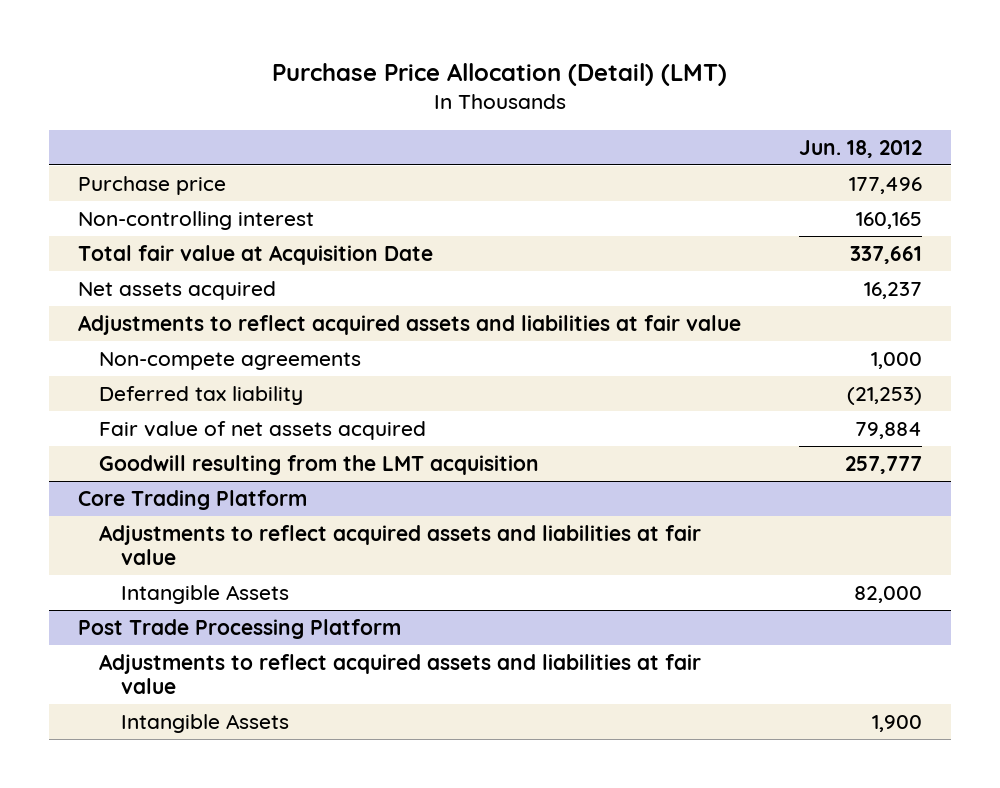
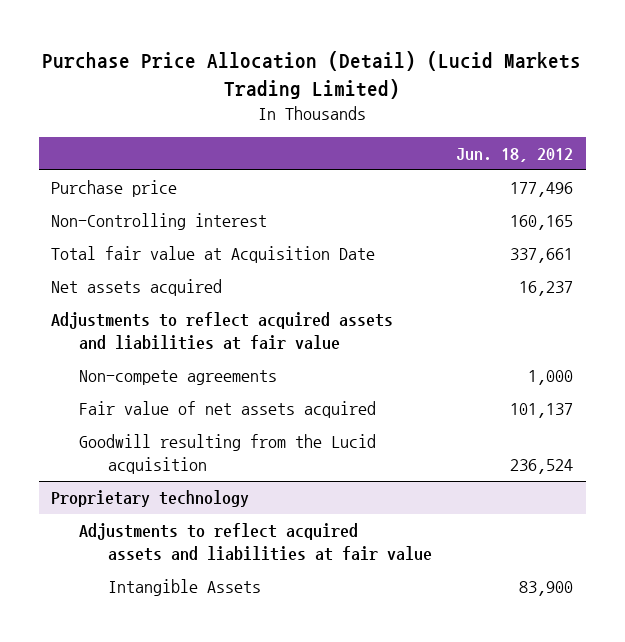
- Purchase Price Allocation (Detail) (LMT)
+ Purchase Price Allocation (Detail) (Lucid Markets Trading Limited)
- Non-controlling interest | 160,165
+ Non-Controlling interest | 160,165
- Deferred tax liability | (21,253)
- Fair value of net assets acquired | 79,884
- Goodwill resulting from the LMT acquisition | 257,777
- Core Trading Platform
- Adjustments to reflect acquired assets and liabilities at fair value
- Intangible Assets | 82,000
- Post Trade Processing Platform
+ Fair value of net assets acquired | 101,137
+ Goodwill resulting from the Lucid acquisition | 236,524
+ Proprietary technology
- Intangible Assets | 1,900
+ Intangible Assets | 83,900

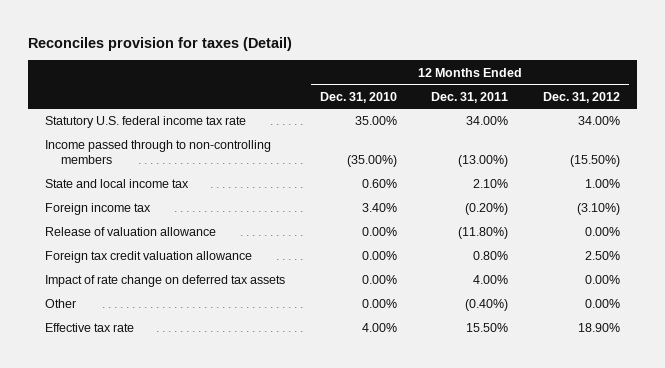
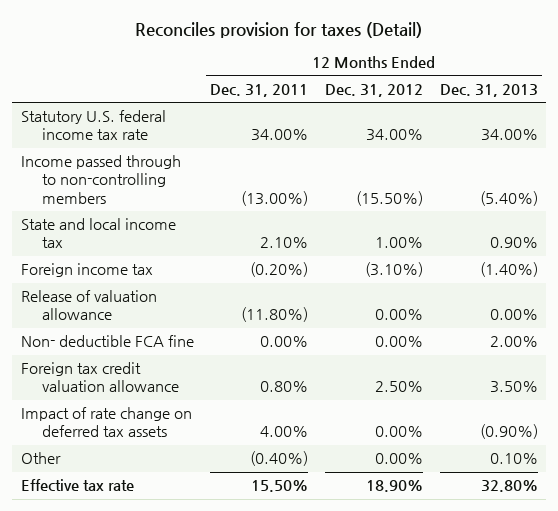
- | 12 Months Ended Dec. 31, 2010 | 12 Months Ended Dec. 31, 2011 | 12 Months Ended Dec. 31, 2012
+ | 12 Months Ended Dec. 31, 2011 | 12 Months Ended Dec. 31, 2012 | 12 Months Ended Dec. 31, 2013
+ Non- deductible FCA fine | 0.00% | 0.00% | 2.00%

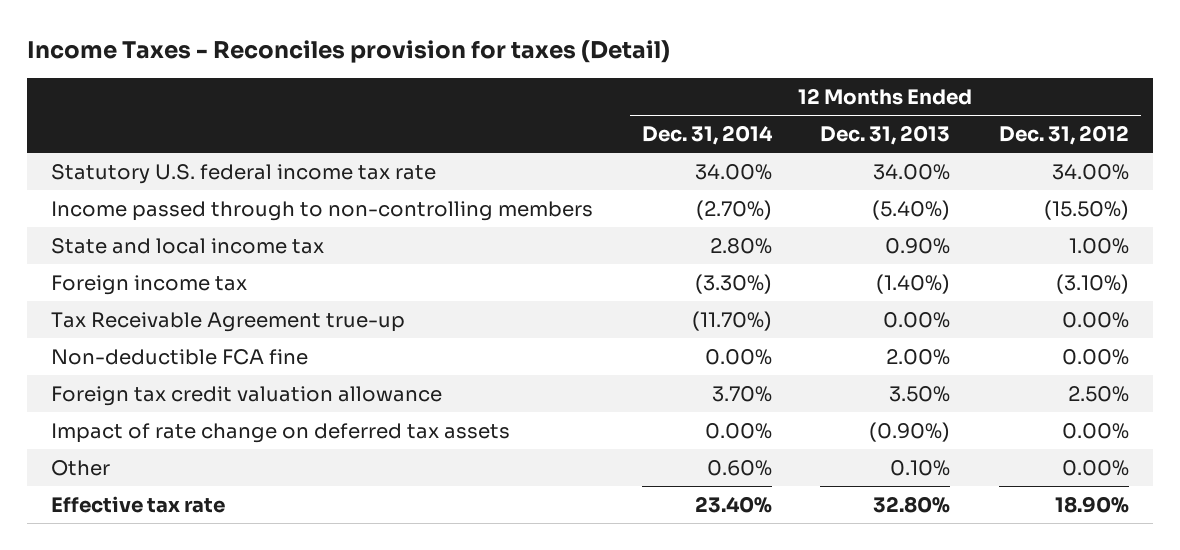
- Reconciles provision for taxes (Detail)
+ Income Taxes - Reconciles provision for taxes (Detail)
- | 12 Months Ended Dec. 31, 2011 | 12 Months Ended Dec. 31, 2012 | 12 Months Ended Dec. 31, 2013
+ | 12 Months Ended Dec. 31, 2014 | 12 Months Ended Dec. 31, 2013 | 12 Months Ended Dec. 31, 2012
- Release of valuation allowance | (11.80%) | 0.00% | 0.00%
- Non- deductible FCA fine | 0.00% | 0.00% | 2.00%
+ Tax Receivable Agreement true-up | (11.70%) | 0.00% | 0.00%
+ Non-deductible FCA fine | 0.00% | 2.00% | 0.00%

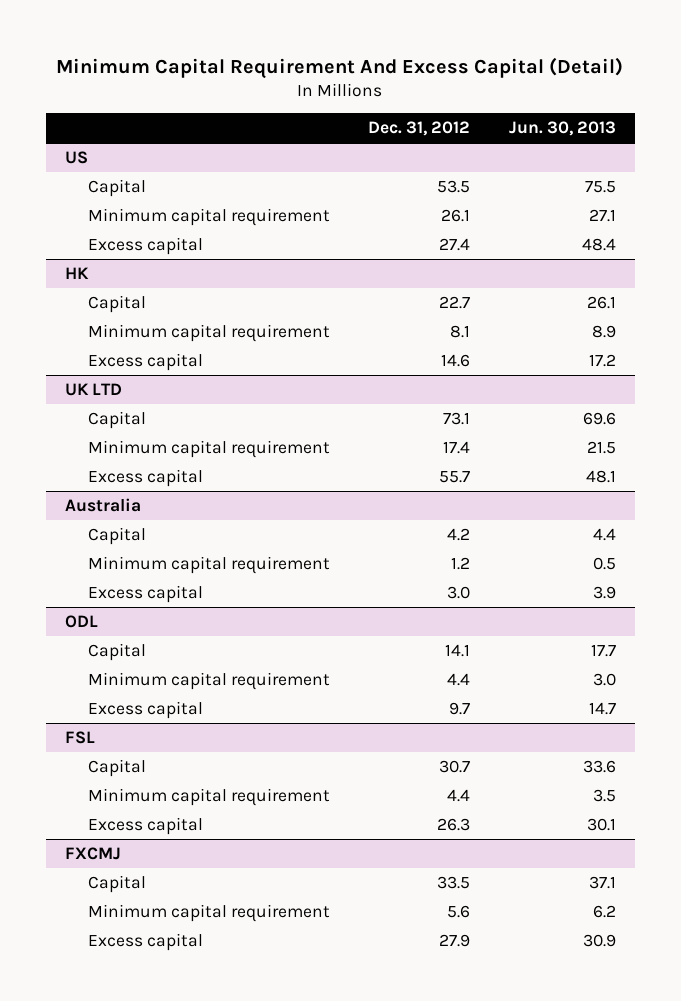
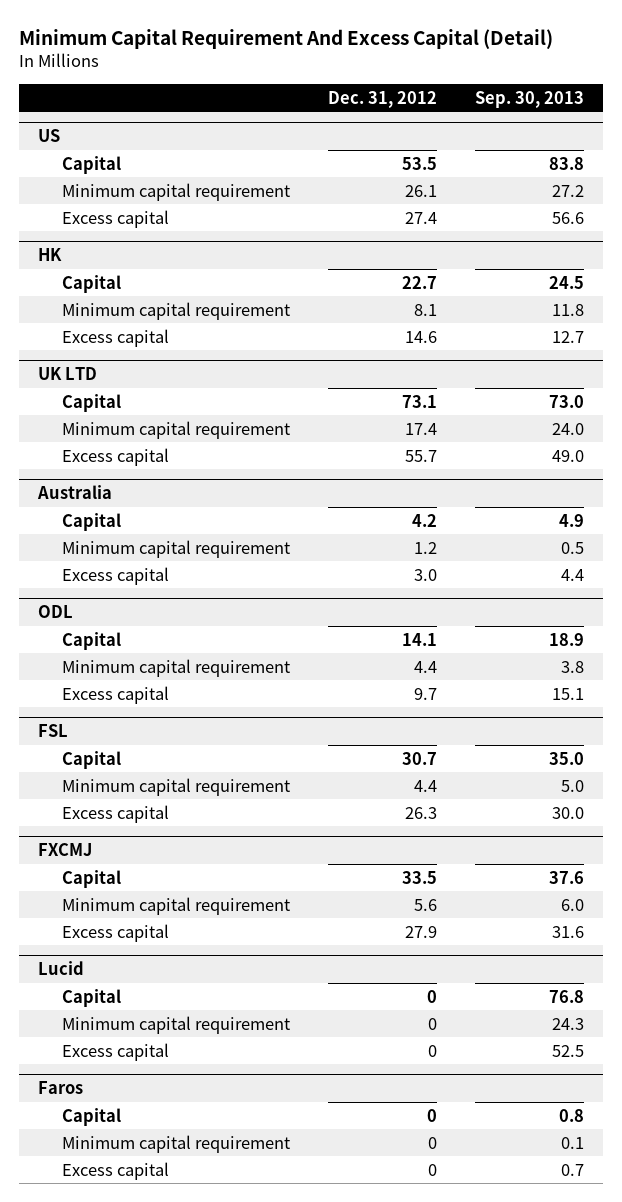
- | Dec. 31, 2012 | Jun. 30, 2013
+ | Dec. 31, 2012 | Sep. 30, 2013
+ Lucid
+ Capital | 0 | 76.8
+ Minimum capital requirement | 0 | 24.3
+ Excess capital | 0 | 52.5
+ Faros
+ Capital | 0 | 0.8
+ Minimum capital requirement | 0 | 0.1
+ Excess capital | 0 | 0.7

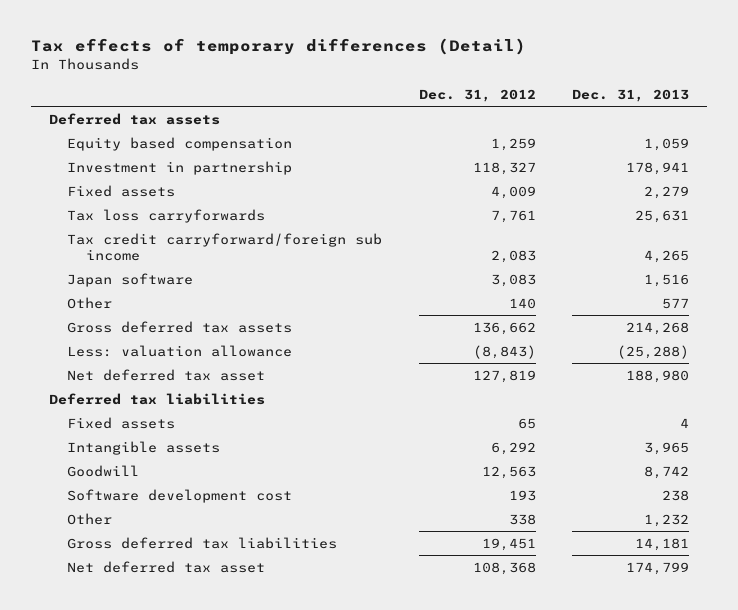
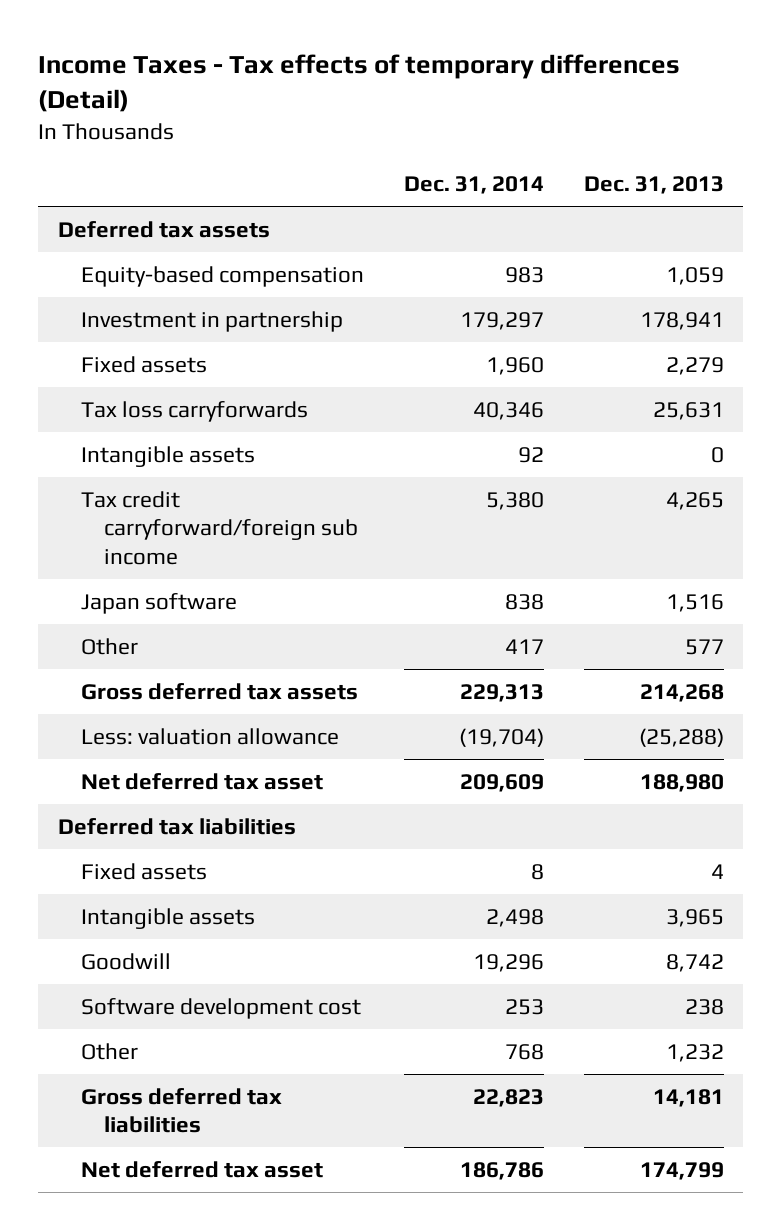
- Tax effects of temporary differences (Detail)
+ Income Taxes - Tax effects of temporary differences (Detail)
- | Dec. 31, 2012 | Dec. 31, 2013
+ | Dec. 31, 2014 | Dec. 31, 2013
- Equity based compensation | 1,259 | 1,059
+ Equity-based compensation | 983 | 1,059
+ Intangible assets | 92 | 0

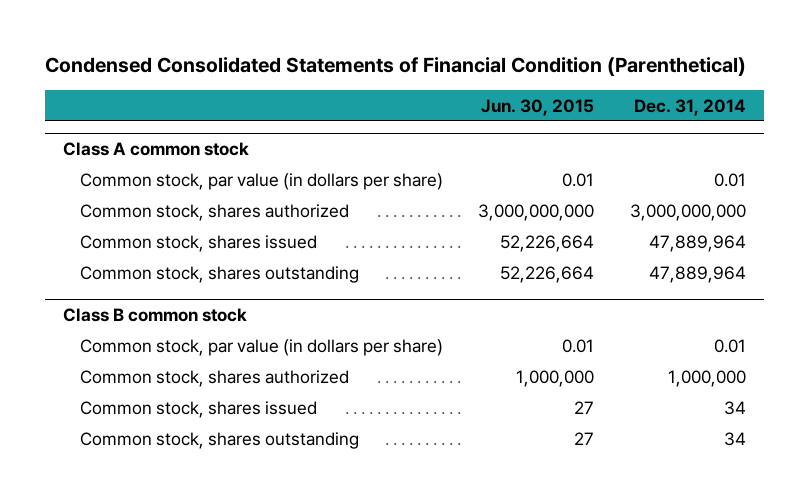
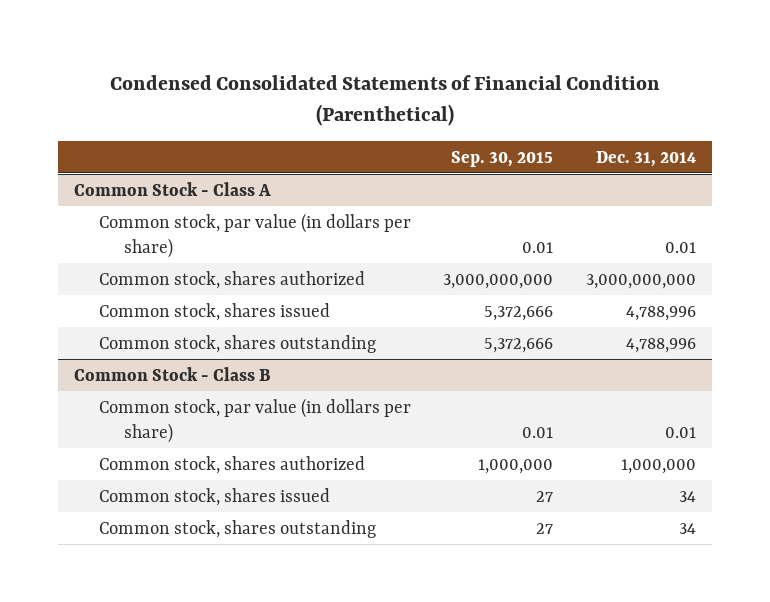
- | Jun. 30, 2015 | Dec. 31, 2014
+ | Sep. 30, 2015 | Dec. 31, 2014
- Class A common stock
+ Common Stock - Class A
- Common stock, shares issued | 52,226,664 | 47,889,964
- Common stock, shares outstanding | 52,226,664 | 47,889,964
- Class B common stock
+ Common stock, shares issued | 5,372,666 | 4,788,996
+ Common stock, shares outstanding | 5,372,666 | 4,788,996
+ Common Stock - Class B

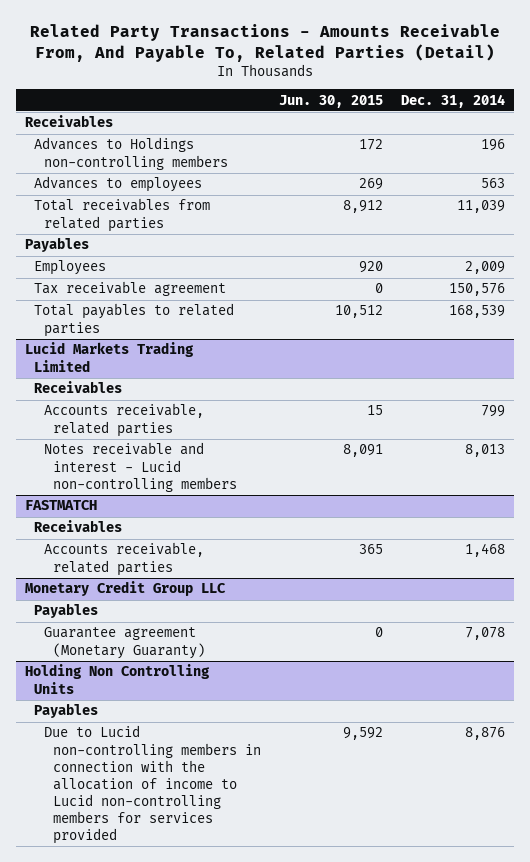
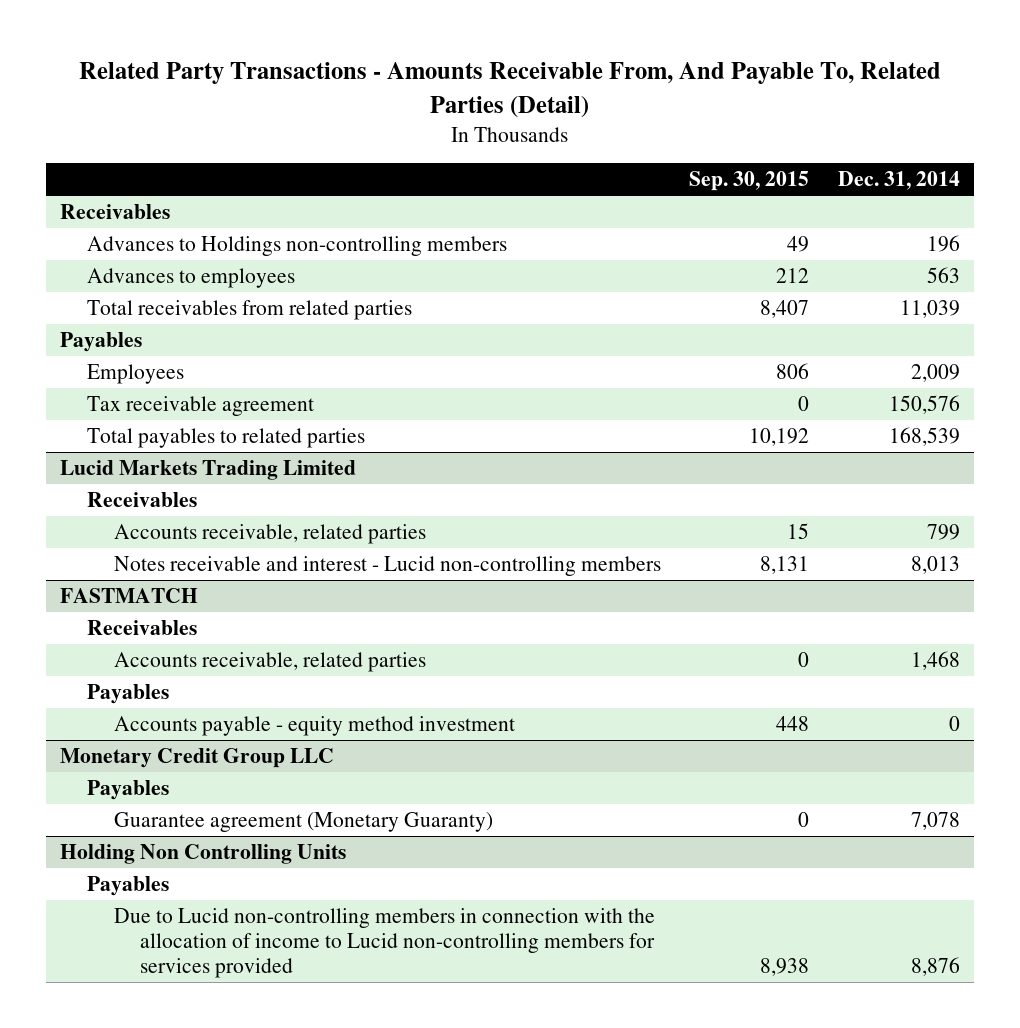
- | Jun. 30, 2015 | Dec. 31, 2014
+ | Sep. 30, 2015 | Dec. 31, 2014
@ FASTMATCH
+ Payables
+ Accounts payable - equity method investment | 448 | 0

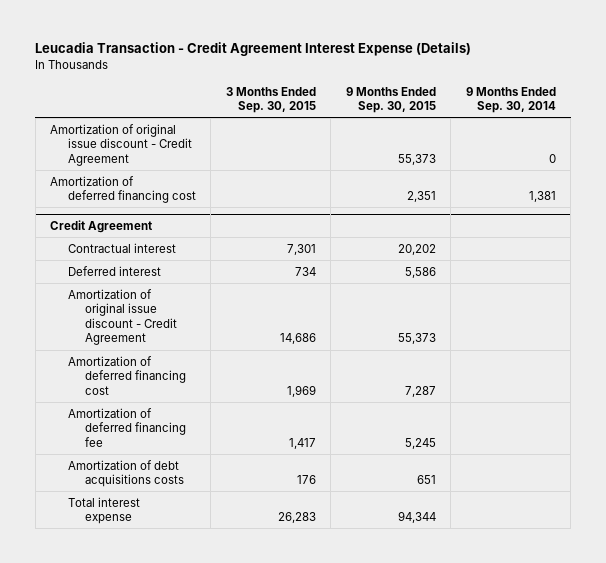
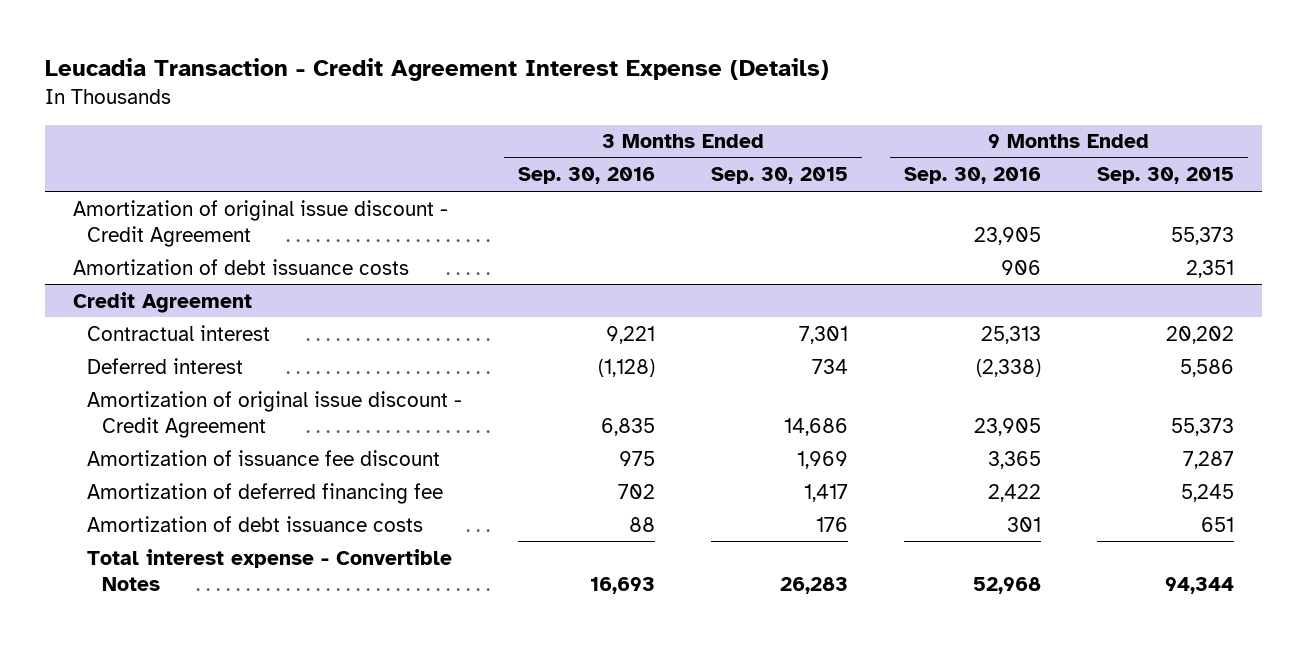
- | 3 Months Ended Sep. 30, 2015 | 9 Months Ended Sep. 30, 2015 | 9 Months Ended Sep. 30, 2014
+ | 3 Months Ended Sep. 30, 2016 | 3 Months Ended Sep. 30, 2015 | 9 Months Ended Sep. 30, 2016 | 9 Months Ended Sep. 30, 2015
- Amortization of deferred financing cost | | 2,351 | 1,381
+ Amortization of debt issuance costs | | | 906 | 2,351
@ Credit Agreement
- Amortization of deferred financing cost | 1,969 | 7,287 |
+ Amortization of issuance fee discount | 975 | 1,969 | 3,365 | 7,287
- Amortization of debt acquisitions costs | 176 | 651 |
- Total interest expense | 26,283 | 94,344 |
+ Amortization of debt issuance costs | 88 | 176 | 301 | 651
+ Total interest expense - Convertible Notes | 16,693 | 26,283 | 52,968 | 94,344

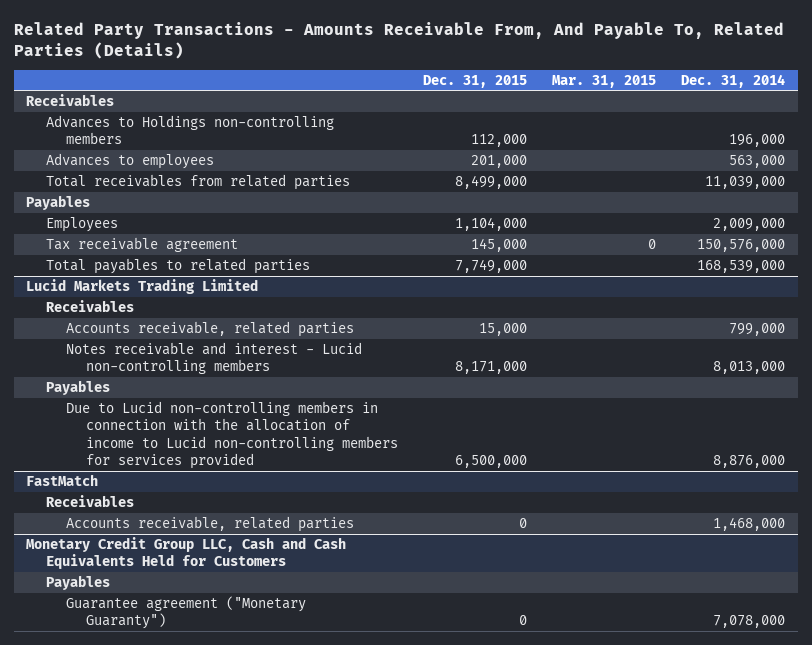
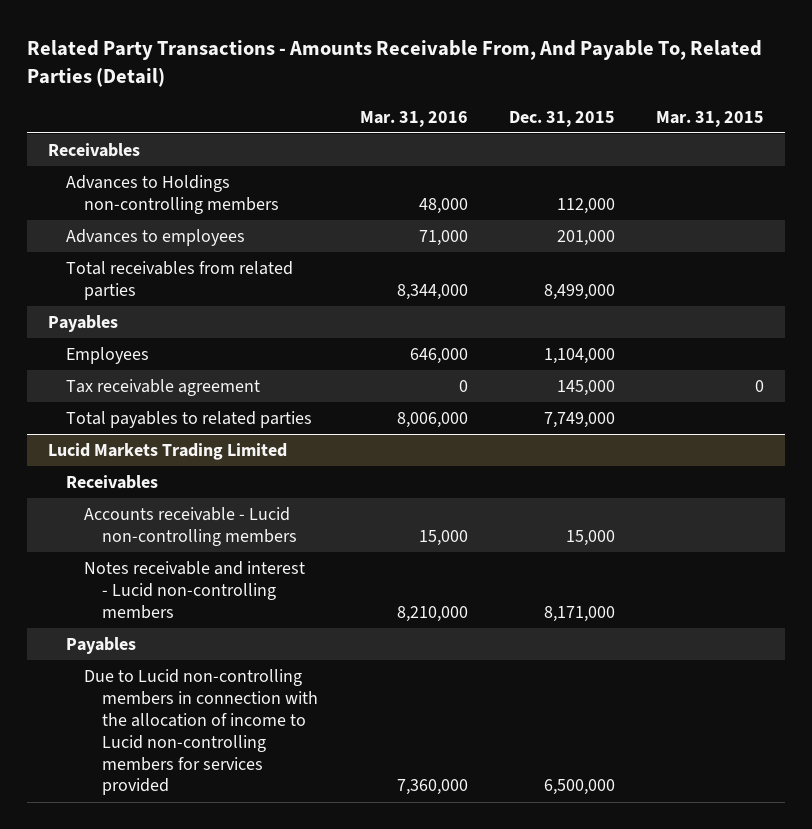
- Related Party Transactions - Amounts Receivable From, And Payable To, Related Parties (Details)
+ Related Party Transactions - Amounts Receivable From, And Payable To, Related Parties (Detail)
- | Dec. 31, 2015 | Mar. 31, 2015 | Dec. 31, 2014
+ | Mar. 31, 2016 | Dec. 31, 2015 | Mar. 31, 2015
@ Lucid Markets Trading Limited
- Accounts receivable, related parties | 15,000 | | 799,000
+ Accounts receivable - Lucid non-controlling members | 15,000 | 15,000 |
- FastMatch
- Receivables
- Accounts receivable, related parties | 0 | | 1,468,000
- Monetary Credit Group LLC, Cash and Cash Equivalents Held for Customers
- Payables
- Guarantee agreement ("Monetary Guaranty") | 0 | | 7,078,000

